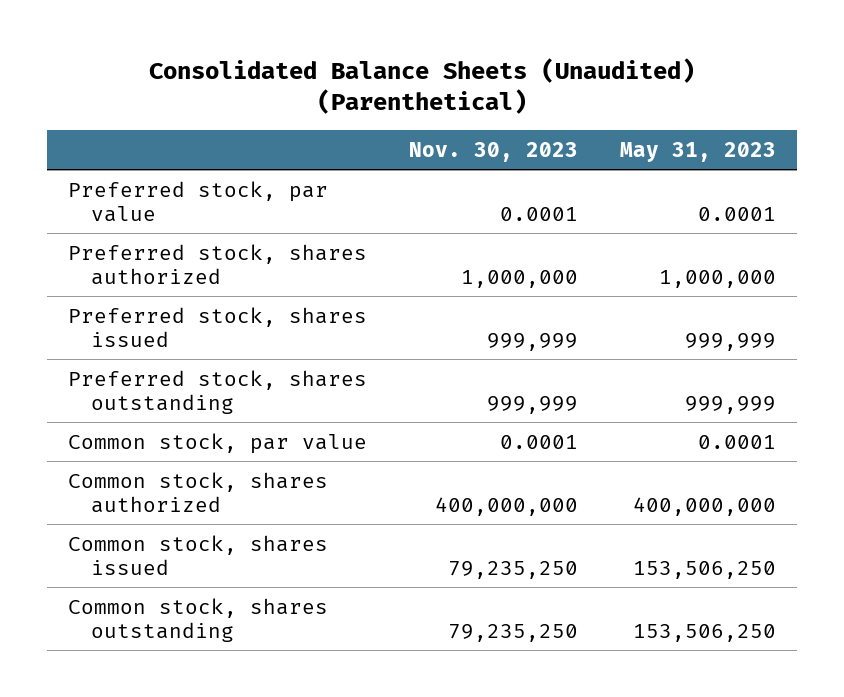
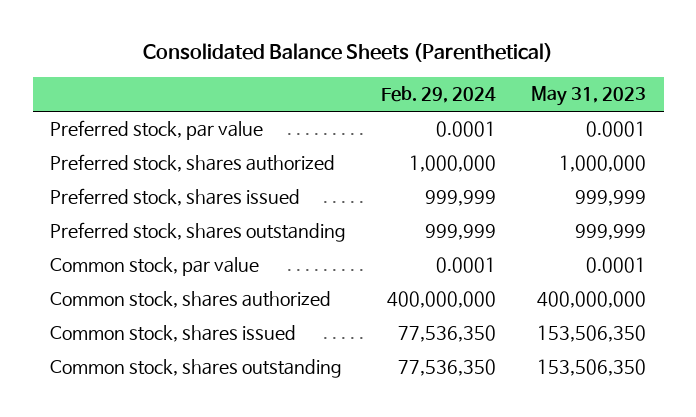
- Consolidated Balance Sheets (Unaudited) (Parenthetical)
+ Consolidated Balance Sheets (Parenthetical)
- | Nov. 30, 2023 | May 31, 2023
+ | Feb. 29, 2024 | May 31, 2023
- Common stock, shares issued | 79,235,250 | 153,506,250
- Common stock, shares outstanding | 79,235,250 | 153,506,250
+ Common stock, shares issued | 77,536,350 | 153,506,350
+ Common stock, shares outstanding | 77,536,350 | 153,506,350

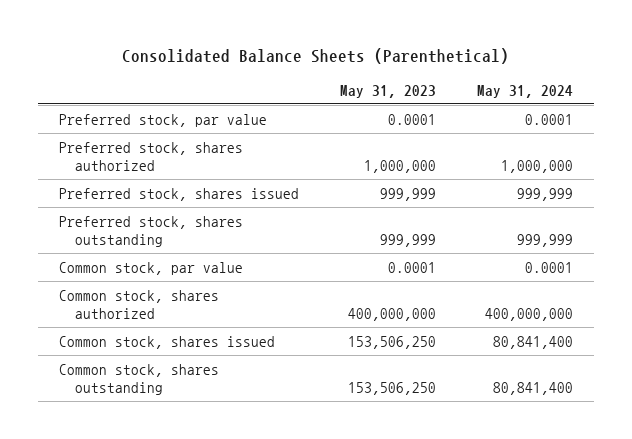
- | Feb. 29, 2024 | May 31, 2023
+ | May 31, 2023 | May 31, 2024
- Common stock, shares issued | 77,536,350 | 153,506,350
- Common stock, shares outstanding | 77,536,350 | 153,506,350
+ Common stock, shares issued | 153,506,250 | 80,841,400
+ Common stock, shares outstanding | 153,506,250 | 80,841,400

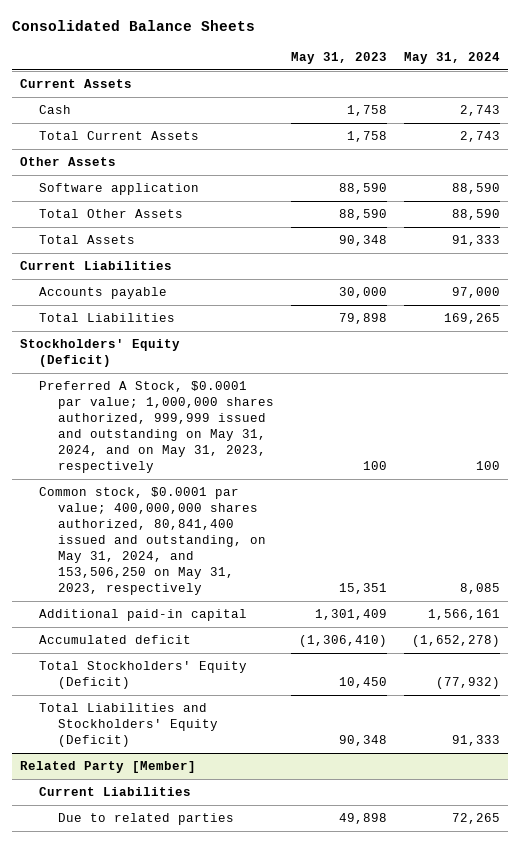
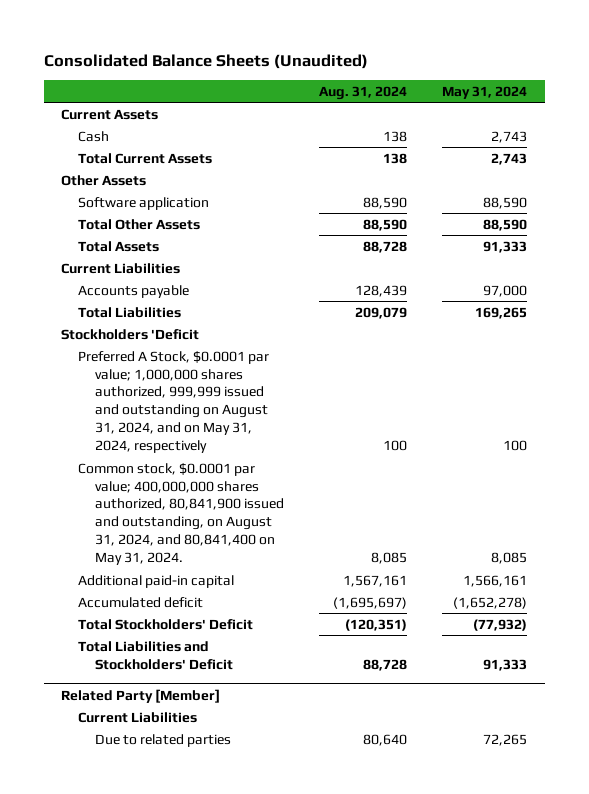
- Consolidated Balance Sheets
+ Consolidated Balance Sheets (Unaudited)
- | May 31, 2023 | May 31, 2024
+ | Aug. 31, 2024 | May 31, 2024
- Stockholders' Equity (Deficit)
- Preferred A Stock, $0.0001 par value; 1,000,000 shares authorized, 999,999 issued and outstanding on May 31, 2024, and on May 31, 2023, respectively | 100 | 100
- Common stock, $0.0001 par value; 400,000,000 shares authorized, 80,841,400 issued and outstanding, on May 31, 2024, and 153,506,250 on May 31, 2023, respectively | 15,351 | 8,085
+ Stockholders 'Deficit
+ Preferred A Stock, $0.0001 par value; 1,000,000 shares authorized, 999,999 issued and outstanding on August 31, 2024, and on May 31, 2024, respectively | 100 | 100
+ Common stock, $0.0001 par value; 400,000,000 shares authorized, 80,841,900 issued and outstanding, on August 31, 2024, and 80,841,400 on May 31, 2024. | 8,085 | 8,085
- Total Stockholders' Equity (Deficit) | 10,450 | (77,932)
- Total Liabilities and Stockholders' Equity (Deficit) | 90,348 | 91,333
+ Total Stockholders' Deficit | (120,351) | (77,932)
+ Total Liabilities and Stockholders' Deficit | 88,728 | 91,333

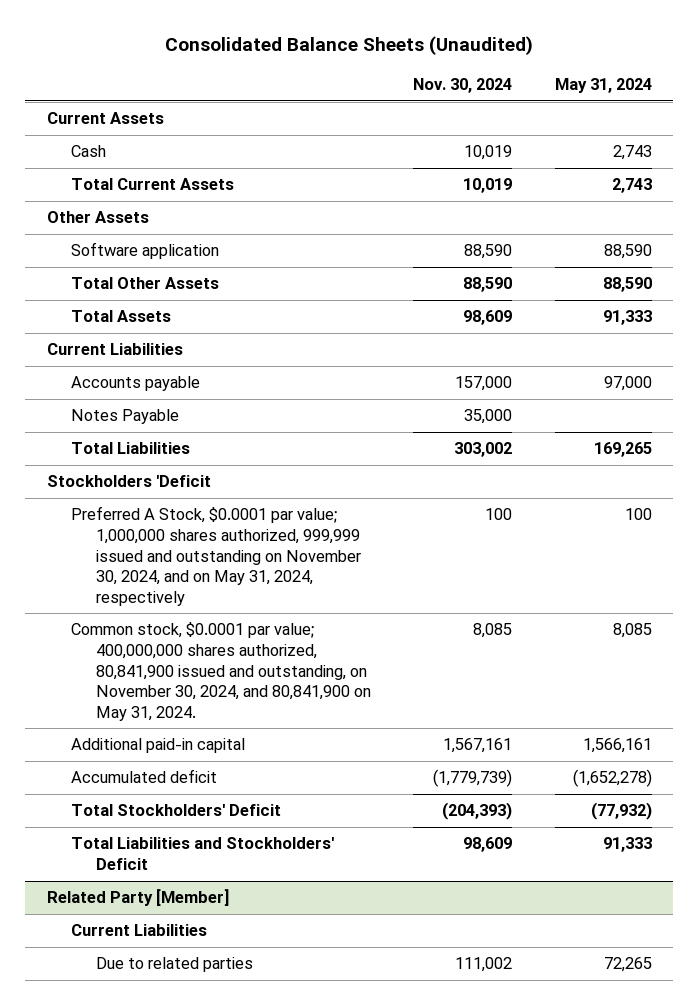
- | Aug. 31, 2024 | May 31, 2024
+ | Nov. 30, 2024 | May 31, 2024
+ Notes Payable | 35,000 |
- Preferred A Stock, $0.0001 par value; 1,000,000 shares authorized, 999,999 issued and outstanding on August 31, 2024, and on May 31, 2024, respectively | 100 | 100
- Common stock, $0.0001 par value; 400,000,000 shares authorized, 80,841,900 issued and outstanding, on August 31, 2024, and 80,841,400 on May 31, 2024. | 8,085 | 8,085
+ Preferred A Stock, $0.0001 par value; 1,000,000 shares authorized, 999,999 issued and outstanding on November 30, 2024, and on May 31, 2024, respectively | 100 | 100
+ Common stock, $0.0001 par value; 400,000,000 shares authorized, 80,841,900 issued and outstanding, on November 30, 2024, and 80,841,900 on May 31, 2024. | 8,085 | 8,085

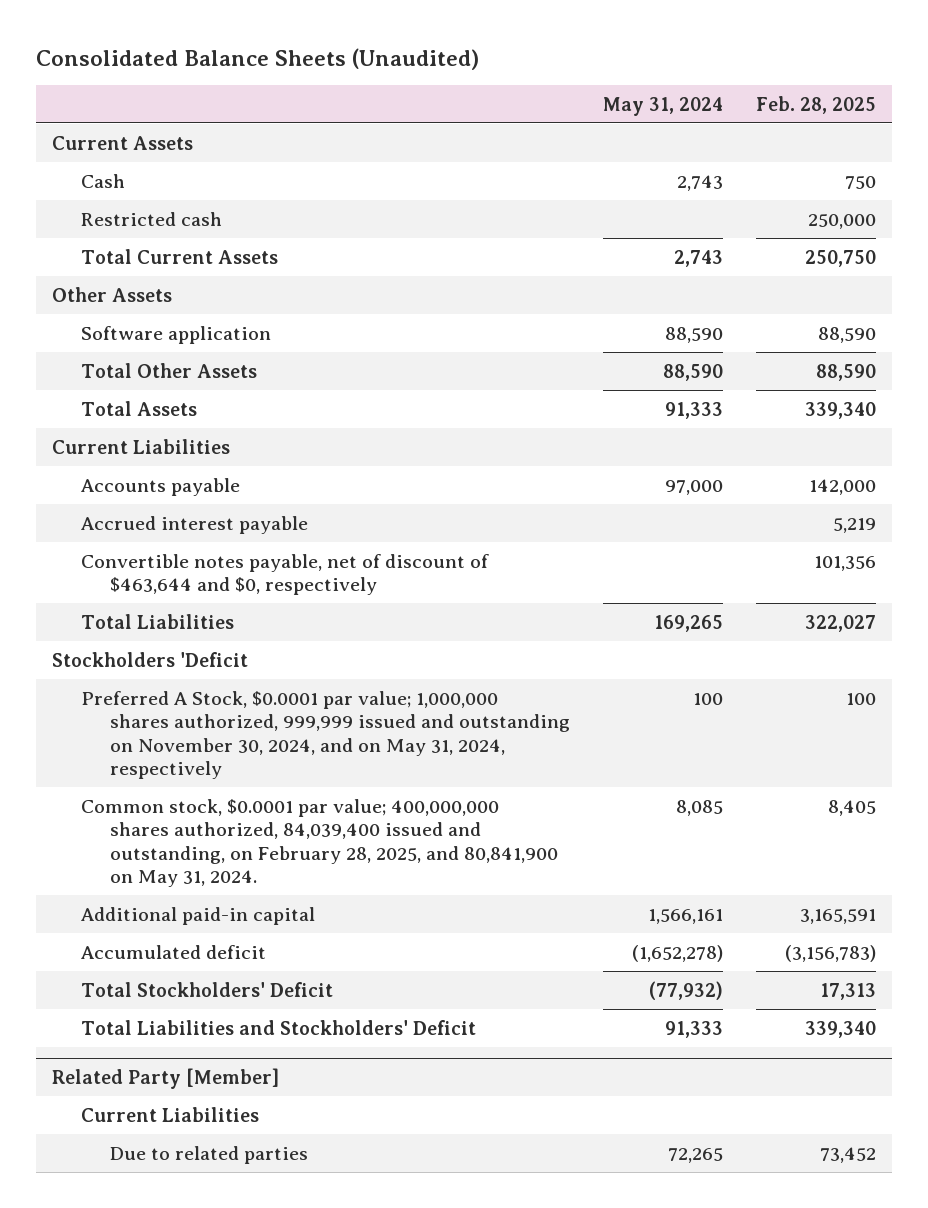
- | Nov. 30, 2024 | May 31, 2024
+ | May 31, 2024 | Feb. 28, 2025
+ Restricted cash | | 250,000
- Notes Payable | 35,000 |
+ Accrued interest payable | | 5,219
+ Convertible notes payable, net of discount of $463,644 and $0, respectively | | 101,356
- Common stock, $0.0001 par value; 400,000,000 shares authorized, 80,841,900 issued and outstanding, on November 30, 2024, and 80,841,900 on May 31, 2024. | 8,085 | 8,085
+ Common stock, $0.0001 par value; 400,000,000 shares authorized, 84,039,400 issued and outstanding, on February 28, 2025, and 80,841,900 on May 31, 2024. | 8,085 | 8,405

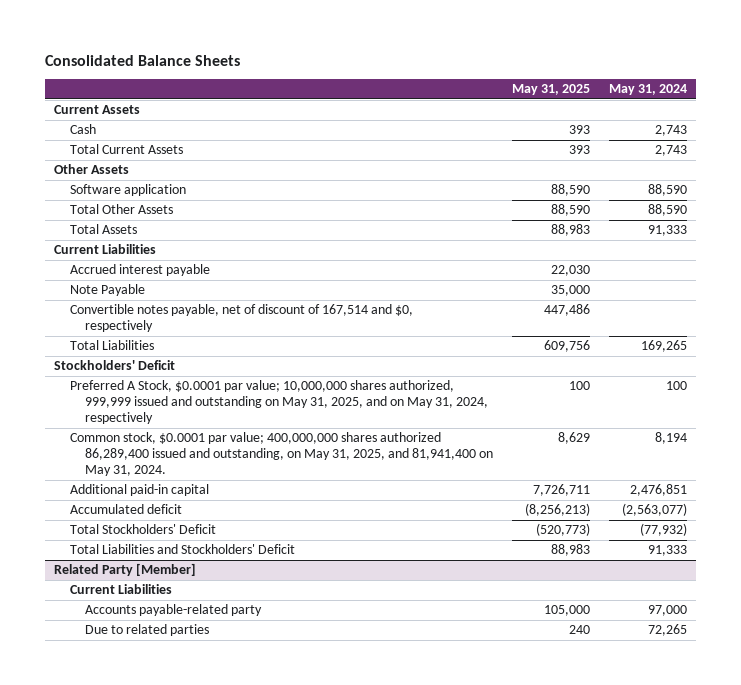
- Consolidated Balance Sheets (Unaudited)
+ Consolidated Balance Sheets
- | May 31, 2024 | Feb. 28, 2025
+ | May 31, 2025 | May 31, 2024
- Restricted cash | | 250,000
- Accounts payable | 97,000 | 142,000
- Convertible notes payable, net of discount of $463,644 and $0, respectively | | 101,356
+ Note Payable | 35,000 |
+ Convertible notes payable, net of discount of 167,514 and $0, respectively | 447,486 |
- Stockholders 'Deficit
- Preferred A Stock, $0.0001 par value; 1,000,000 shares authorized, 999,999 issued and outstanding on November 30, 2024, and on May 31, 2024, respectively | 100 | 100
- Common stock, $0.0001 par value; 400,000,000 shares authorized, 84,039,400 issued and outstanding, on February 28, 2025, and 80,841,900 on May 31, 2024. | 8,085 | 8,405
- Additional paid-in capital | 1,566,161 | 3,165,591
- Accumulated deficit | (1,652,278) | (3,156,783)
+ Stockholders' Deficit
+ Preferred A Stock, $0.0001 par value; 10,000,000 shares authorized, 999,999 issued and outstanding on May 31, 2025, and on May 31, 2024, respectively | 100 | 100
+ Common stock, $0.0001 par value; 400,000,000 shares authorized 86,289,400 issued and outstanding, on May 31, 2025, and 81,941,400 on May 31, 2024. | 8,629 | 8,194
+ Additional paid-in capital | 7,726,711 | 2,476,851
+ Accumulated deficit | (8,256,213) | (2,563,077)
@ Related Party [Member]
+ Accounts payable-related party | 105,000 | 97,000

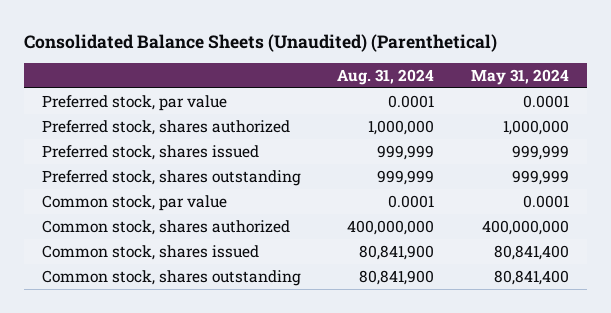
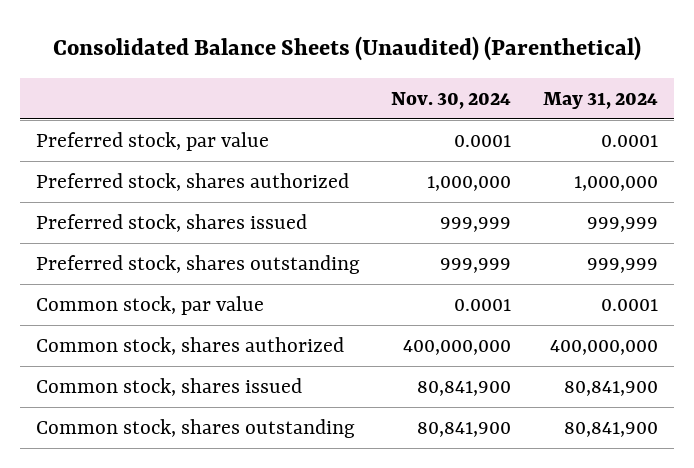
- | Aug. 31, 2024 | May 31, 2024
+ | Nov. 30, 2024 | May 31, 2024
- Common stock, shares issued | 80,841,900 | 80,841,400
- Common stock, shares outstanding | 80,841,900 | 80,841,400
+ Common stock, shares issued | 80,841,900 | 80,841,900
+ Common stock, shares outstanding | 80,841,900 | 80,841,900

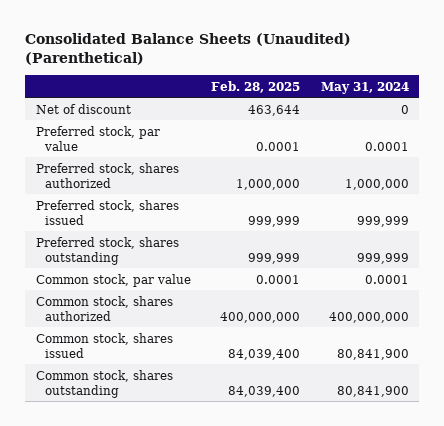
- | Nov. 30, 2024 | May 31, 2024
+ | Feb. 28, 2025 | May 31, 2024
+ Net of discount | 463,644 | 0

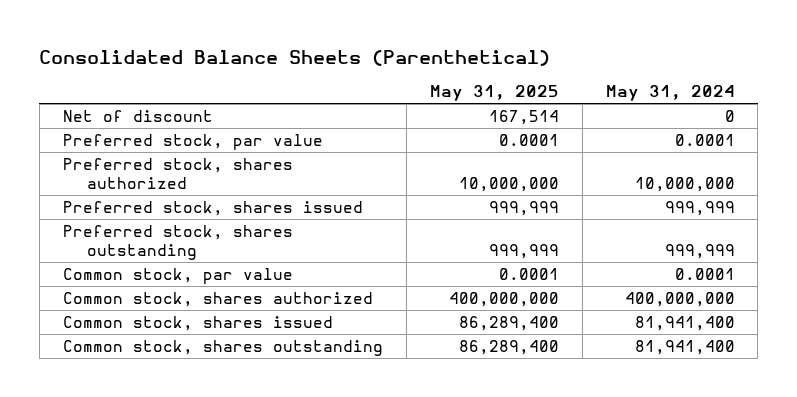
- Consolidated Balance Sheets (Unaudited) (Parenthetical)
+ Consolidated Balance Sheets (Parenthetical)
- | Feb. 28, 2025 | May 31, 2024
+ | May 31, 2025 | May 31, 2024
- Preferred stock, shares authorized | 1,000,000 | 1,000,000
+ Preferred stock, shares authorized | 10,000,000 | 10,000,000
- Common stock, shares issued | 84,039,400 | 80,841,900
- Common stock, shares outstanding | 84,039,400 | 80,841,900
+ Common stock, shares issued | 86,289,400 | 81,941,400
+ Common stock, shares outstanding | 86,289,400 | 81,941,400

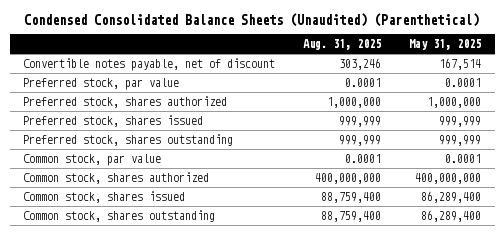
- Consolidated Balance Sheets (Parenthetical)
+ Condensed Consolidated Balance Sheets (Unaudited) (Parenthetical)
- | May 31, 2025 | May 31, 2024
+ | Aug. 31, 2025 | May 31, 2025
- Net of discount | 167,514 | 0
+ Convertible notes payable, net of discount | 303,246 | 167,514
- Preferred stock, shares authorized | 10,000,000 | 10,000,000
+ Preferred stock, shares authorized | 1,000,000 | 1,000,000

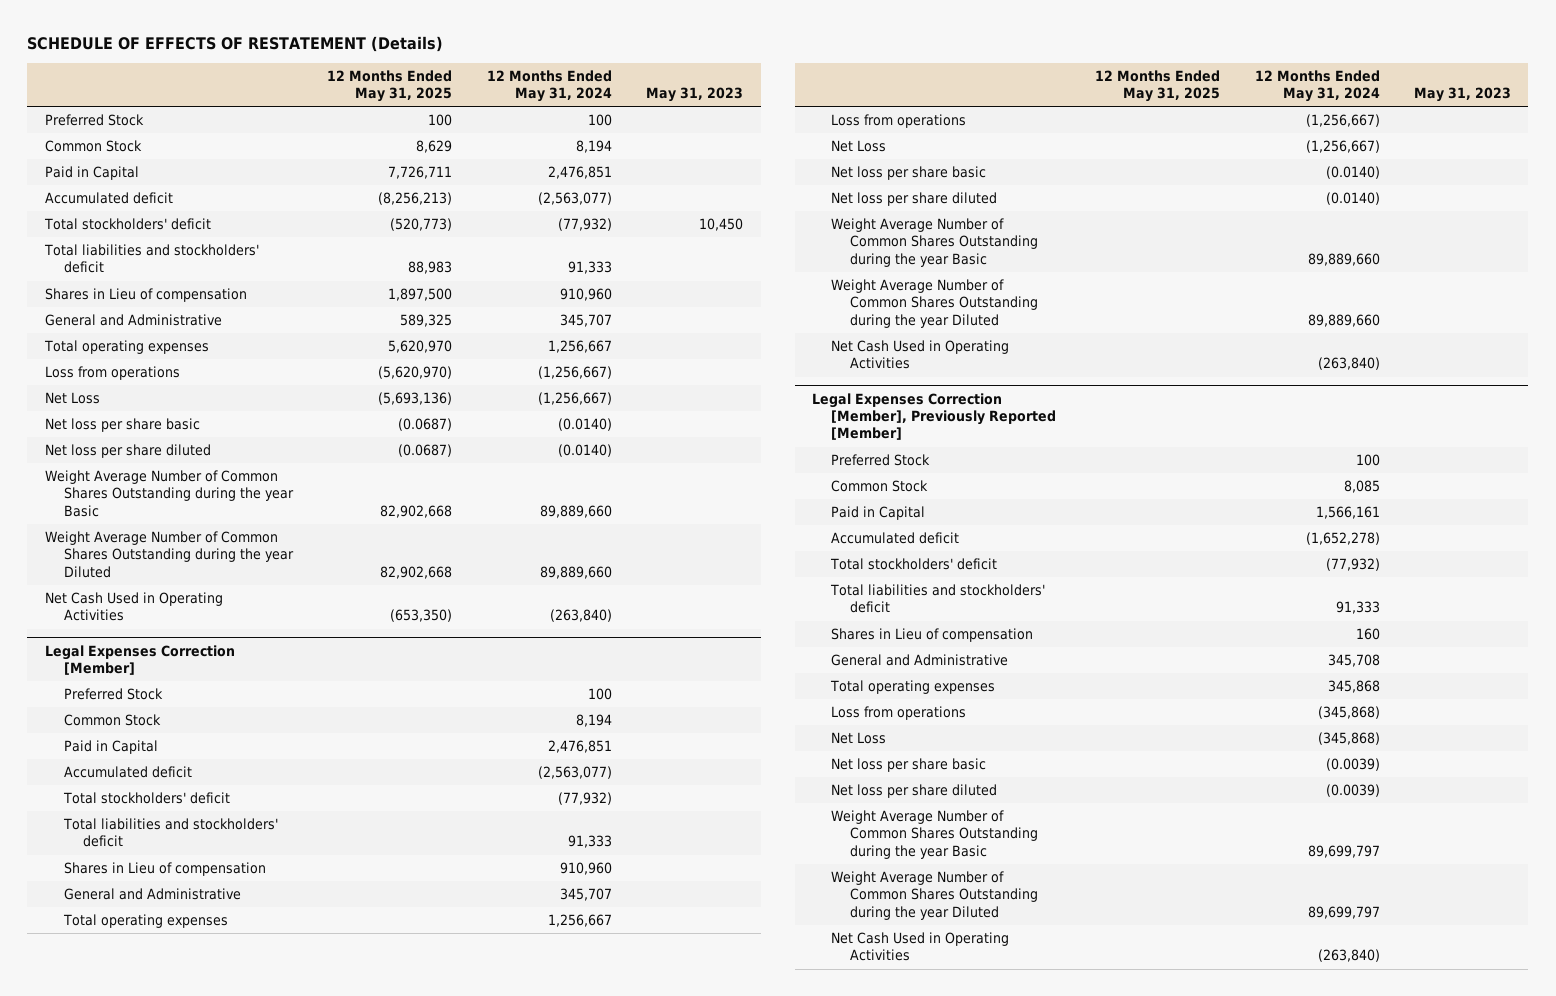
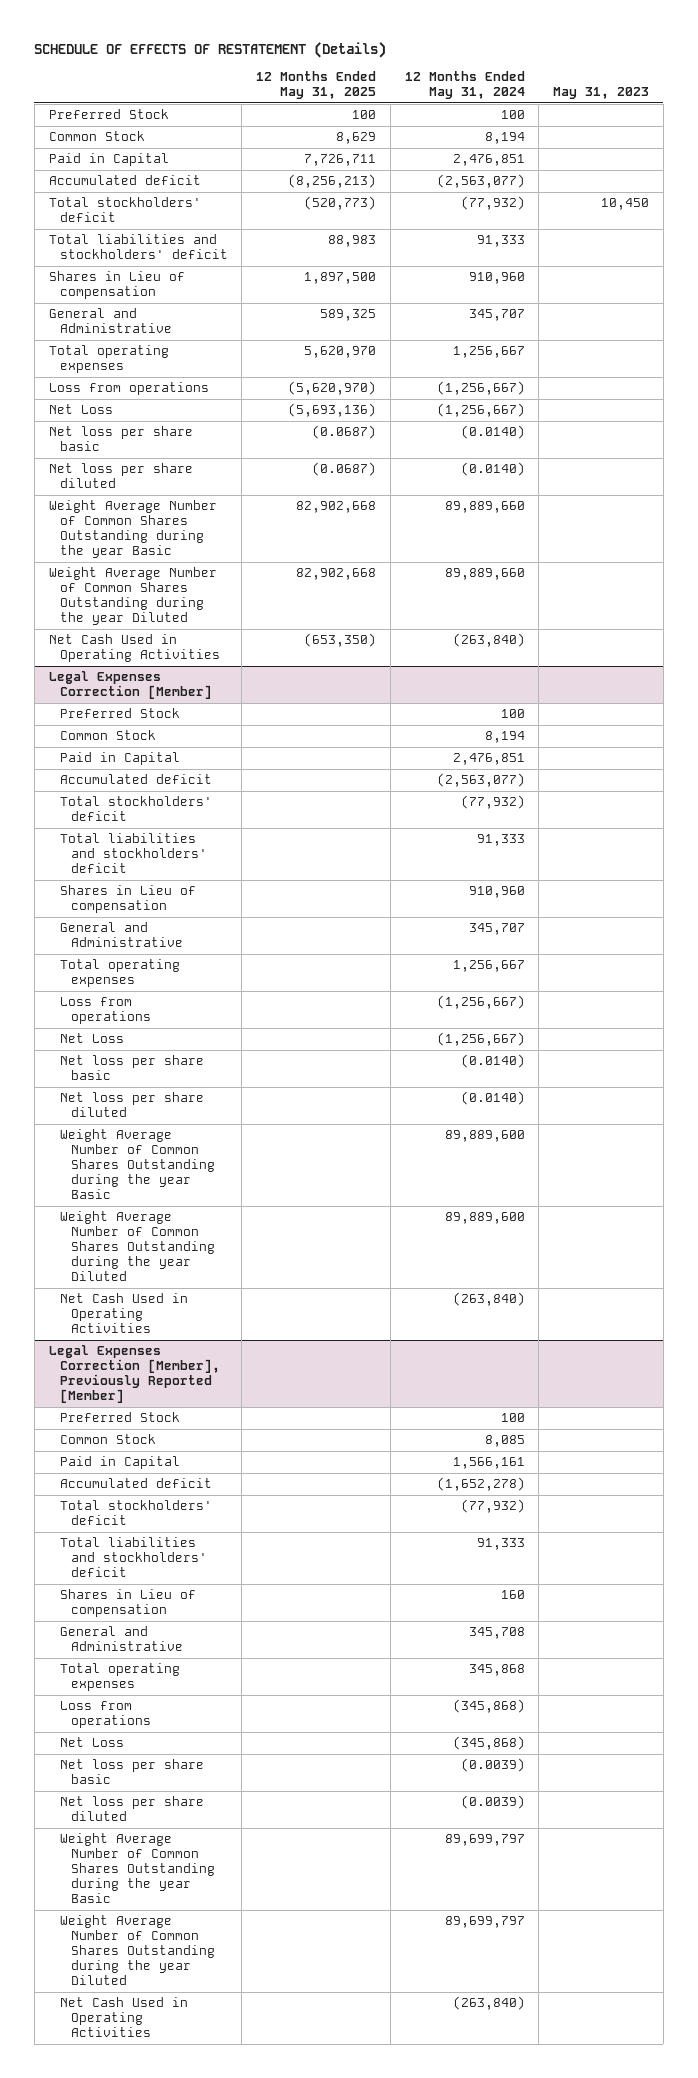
@ Legal Expenses Correction [Member]
- Weight Average Number of Common Shares Outstanding during the year Basic | | 89,889,660 |
- Weight Average Number of Common Shares Outstanding during the year Diluted | | 89,889,660 |
+ Weight Average Number of Common Shares Outstanding during the year Basic | | 89,889,600 |
+ Weight Average Number of Common Shares Outstanding during the year Diluted | | 89,889,600 |

